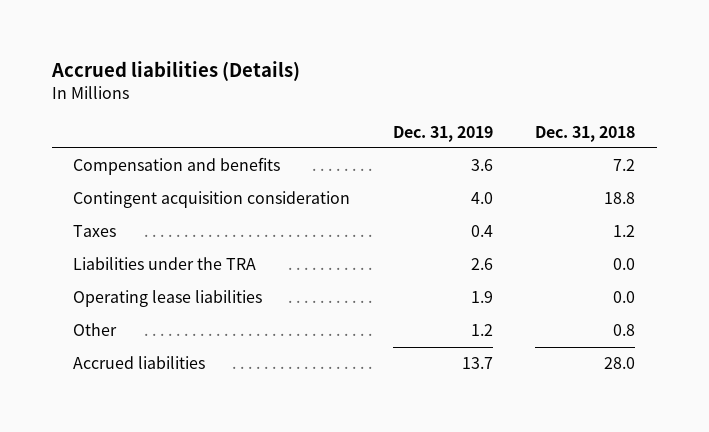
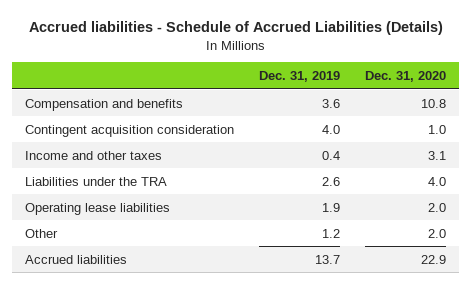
- Accrued liabilities (Details)
+ Accrued liabilities - Schedule of Accrued Liabilities (Details)
- | Dec. 31, 2019 | Dec. 31, 2018
+ | Dec. 31, 2019 | Dec. 31, 2020
- Taxes | 0.4 | 1.2
+ Income and other taxes | 0.4 | 3.1

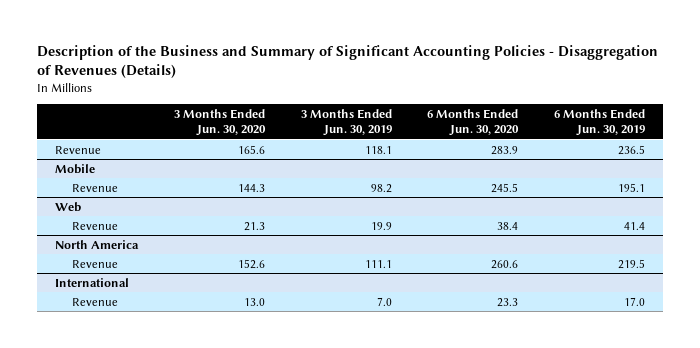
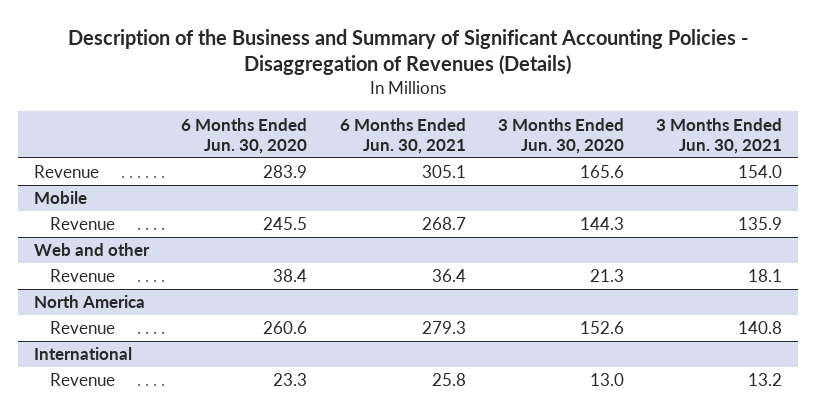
- | 3 Months Ended Jun. 30, 2020 | 3 Months Ended Jun. 30, 2019 | 6 Months Ended Jun. 30, 2020 | 6 Months Ended Jun. 30, 2019
+ | 6 Months Ended Jun. 30, 2020 | 6 Months Ended Jun. 30, 2021 | 3 Months Ended Jun. 30, 2020 | 3 Months Ended Jun. 30, 2021
- Web
+ Web and other

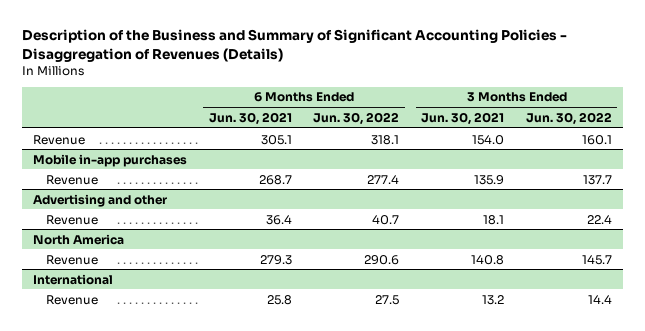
- | 6 Months Ended Jun. 30, 2020 | 6 Months Ended Jun. 30, 2021 | 3 Months Ended Jun. 30, 2020 | 3 Months Ended Jun. 30, 2021
+ | 6 Months Ended Jun. 30, 2021 | 6 Months Ended Jun. 30, 2022 | 3 Months Ended Jun. 30, 2021 | 3 Months Ended Jun. 30, 2022
- Mobile
+ Mobile in-app purchases
- Web and other
+ Advertising and other

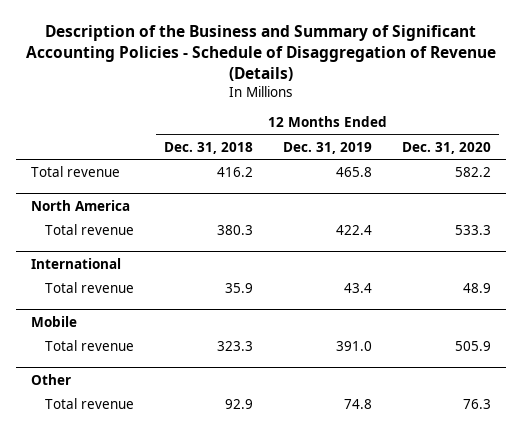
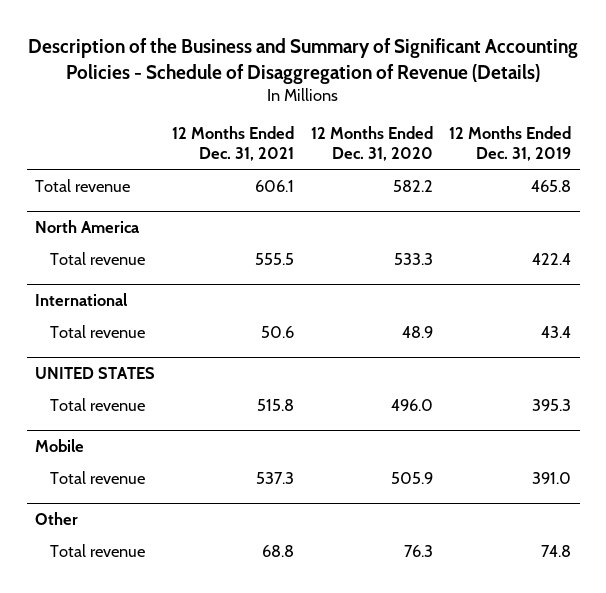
- | 12 Months Ended Dec. 31, 2018 | 12 Months Ended Dec. 31, 2019 | 12 Months Ended Dec. 31, 2020
+ | 12 Months Ended Dec. 31, 2021 | 12 Months Ended Dec. 31, 2020 | 12 Months Ended Dec. 31, 2019
+ UNITED STATES
+ Total revenue | 515.8 | 496.0 | 395.3

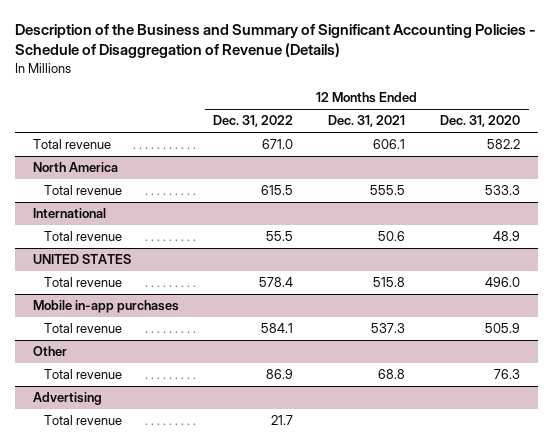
- | 12 Months Ended Dec. 31, 2021 | 12 Months Ended Dec. 31, 2020 | 12 Months Ended Dec. 31, 2019
+ | 12 Months Ended Dec. 31, 2022 | 12 Months Ended Dec. 31, 2021 | 12 Months Ended Dec. 31, 2020
- Mobile
+ Mobile in-app purchases
+ Advertising
+ Total revenue | 21.7 | |

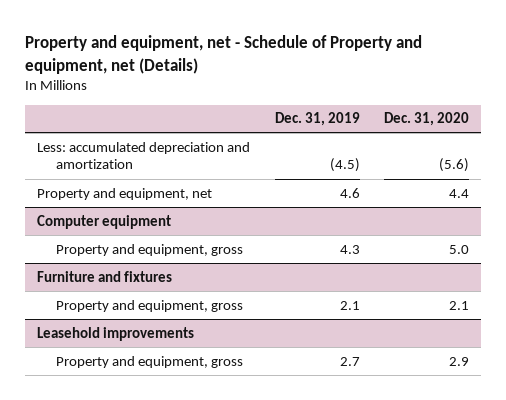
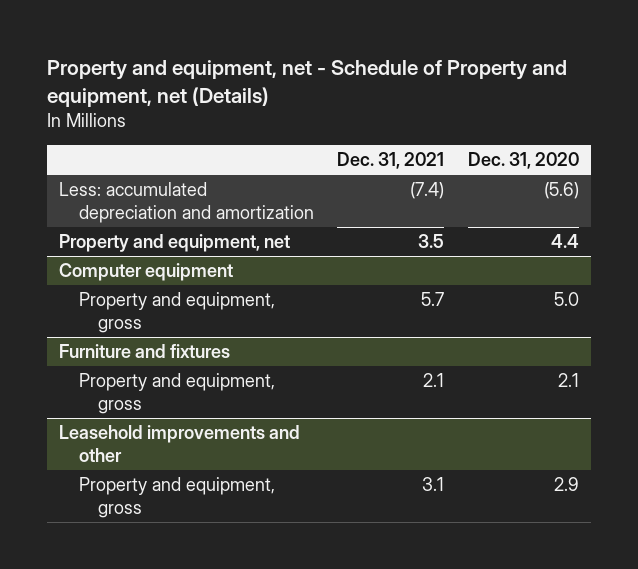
- | Dec. 31, 2019 | Dec. 31, 2020
+ | Dec. 31, 2021 | Dec. 31, 2020
- Leasehold improvements
+ Leasehold improvements and other

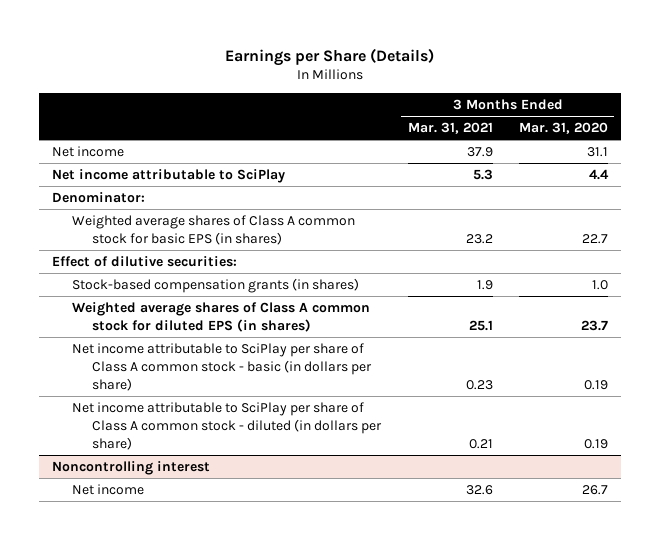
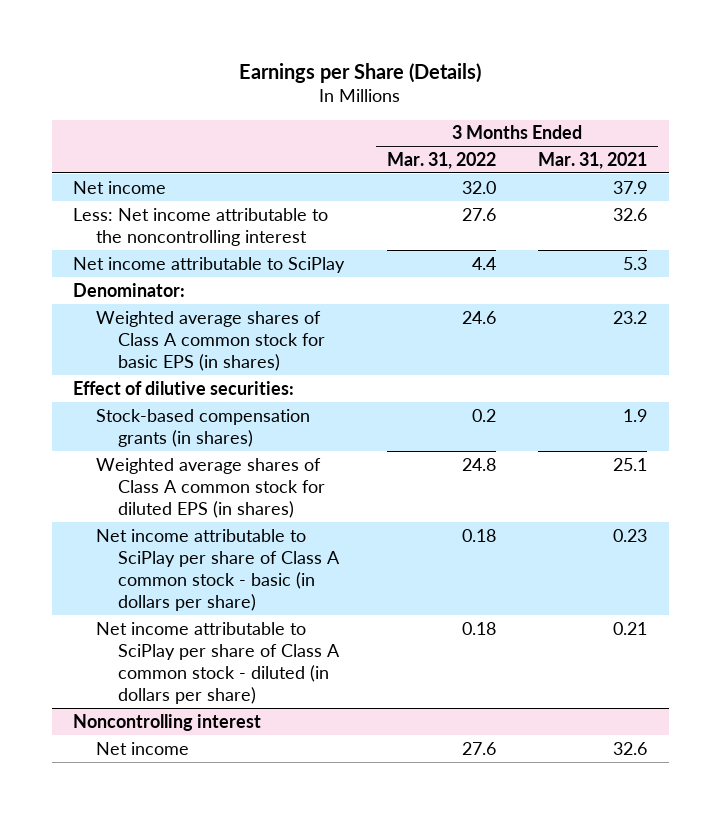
- | 3 Months Ended Mar. 31, 2021 | 3 Months Ended Mar. 31, 2020
+ | 3 Months Ended Mar. 31, 2022 | 3 Months Ended Mar. 31, 2021
+ Less: Net income attributable to the noncontrolling interest | 27.6 | 32.6

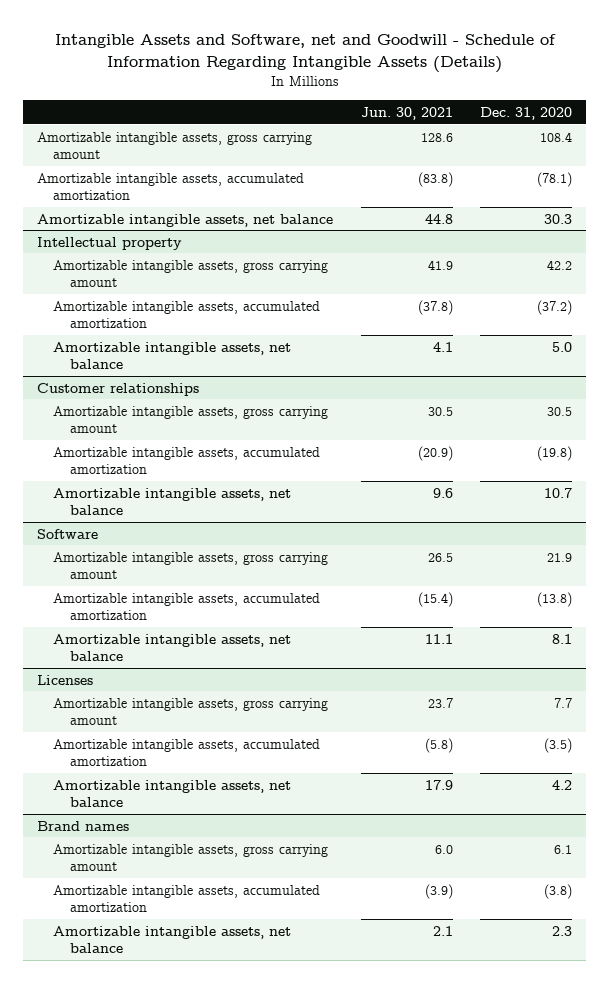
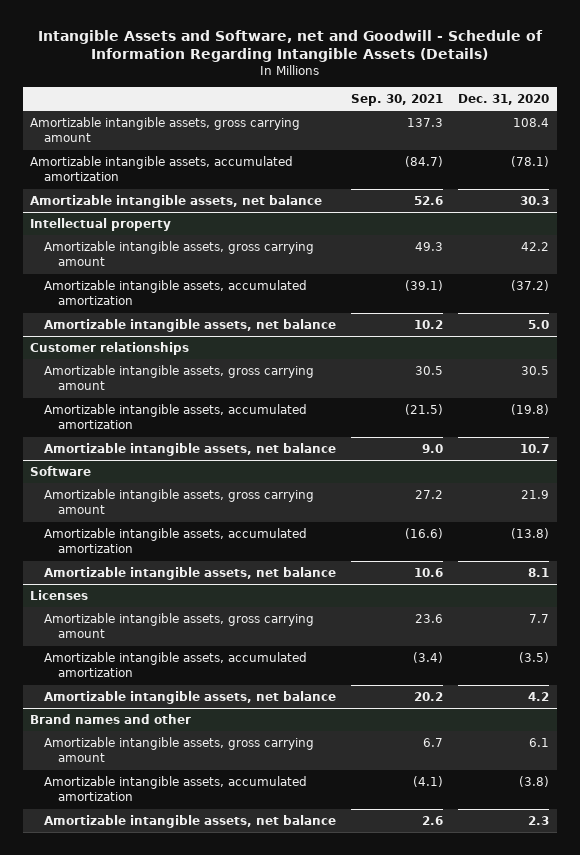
- | Jun. 30, 2021 | Dec. 31, 2020
+ | Sep. 30, 2021 | Dec. 31, 2020
- Brand names
+ Brand names and other

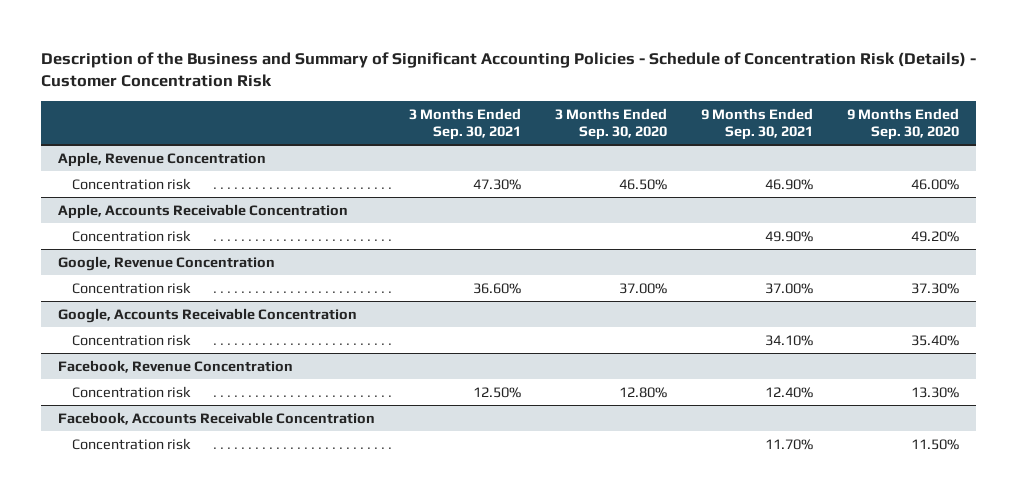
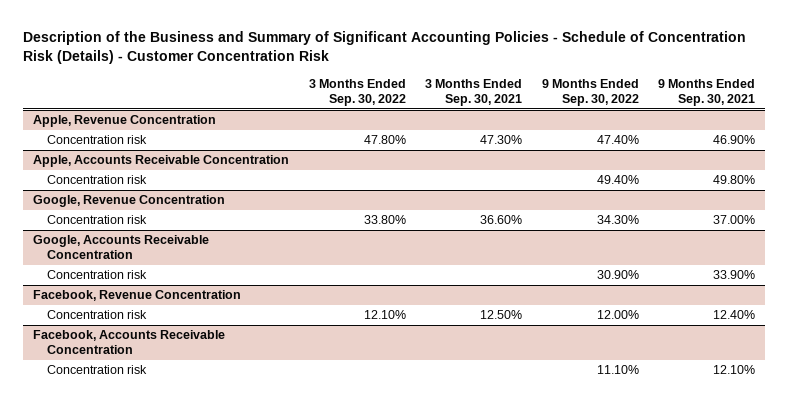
- | 3 Months Ended Sep. 30, 2021 | 3 Months Ended Sep. 30, 2020 | 9 Months Ended Sep. 30, 2021 | 9 Months Ended Sep. 30, 2020
+ | 3 Months Ended Sep. 30, 2022 | 3 Months Ended Sep. 30, 2021 | 9 Months Ended Sep. 30, 2022 | 9 Months Ended Sep. 30, 2021
@ Apple, Accounts Receivable Concentration
- Concentration risk | | | 49.90% | 49.20%
+ Concentration risk | | | 49.40% | 49.80%
@ Google, Accounts Receivable Concentration
- Concentration risk | | | 34.10% | 35.40%
+ Concentration risk | | | 30.90% | 33.90%
@ Facebook, Accounts Receivable Concentration
- Concentration risk | | | 11.70% | 11.50%
+ Concentration risk | | | 11.10% | 12.10%

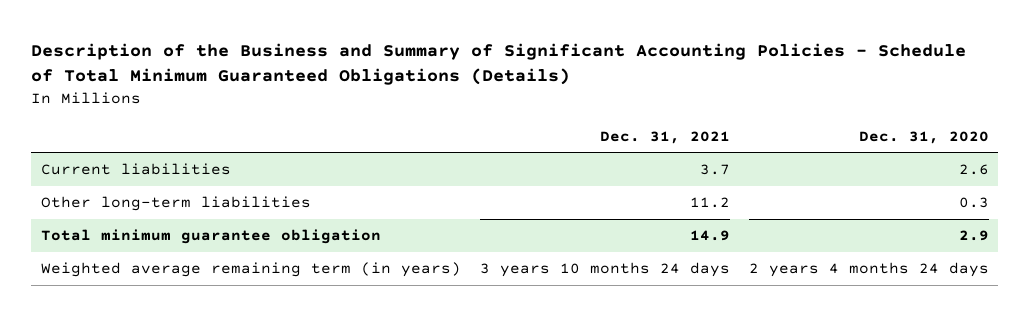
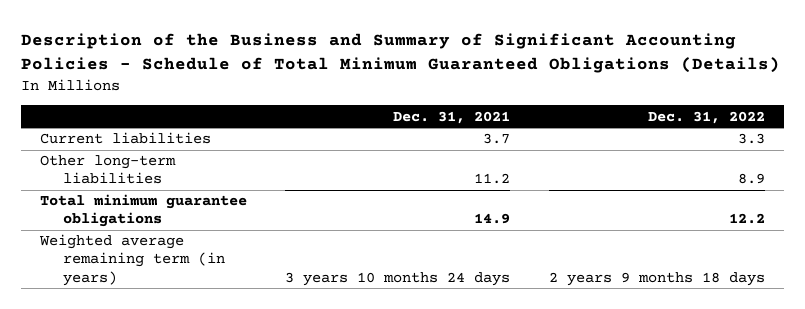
- | Dec. 31, 2021 | Dec. 31, 2020
+ | Dec. 31, 2021 | Dec. 31, 2022
- Total minimum guarantee obligation | 14.9 | 2.9
+ Total minimum guarantee obligations | 14.9 | 12.2

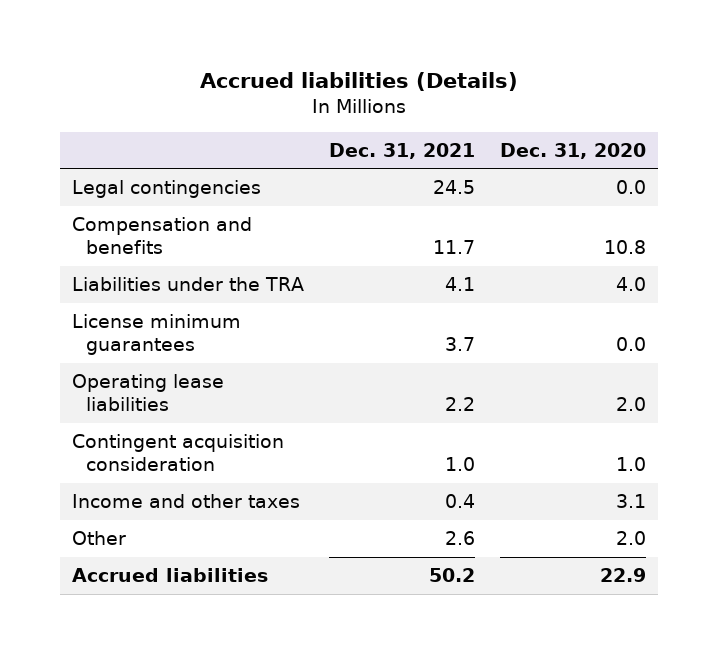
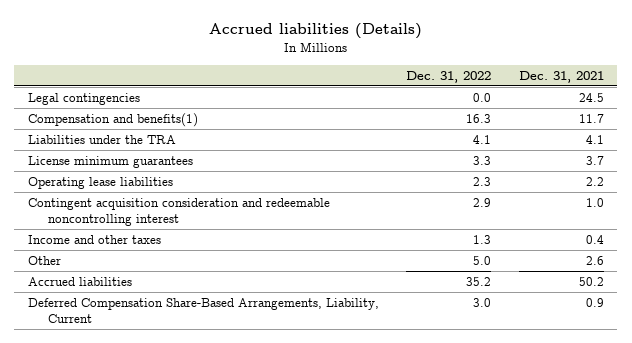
- | Dec. 31, 2021 | Dec. 31, 2020
+ | Dec. 31, 2022 | Dec. 31, 2021
- Compensation and benefits | 11.7 | 10.8
+ Compensation and benefits(1) | 16.3 | 11.7
- Contingent acquisition consideration | 1.0 | 1.0
+ Contingent acquisition consideration and redeemable noncontrolling interest | 2.9 | 1.0
+ Deferred Compensation Share-Based Arrangements, Liability, Current | 3.0 | 0.9

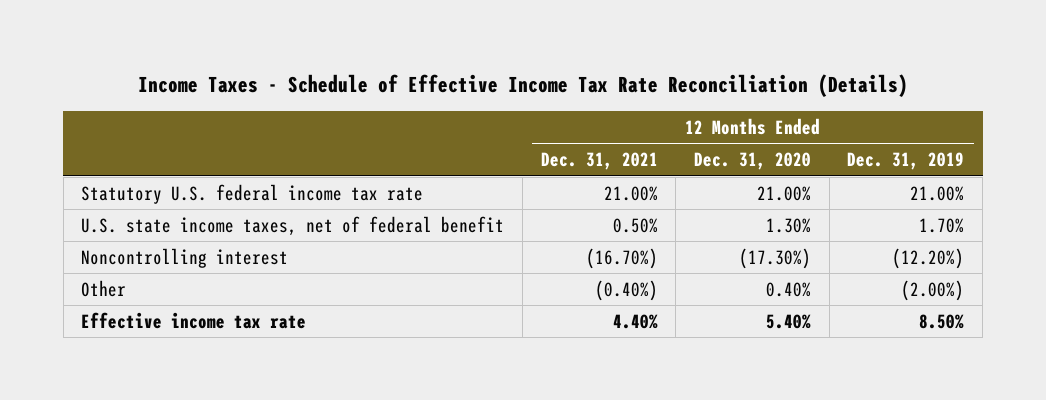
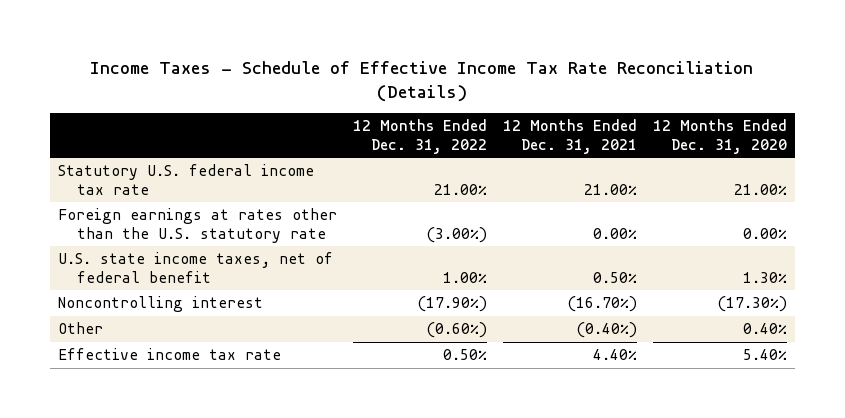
- | 12 Months Ended Dec. 31, 2021 | 12 Months Ended Dec. 31, 2020 | 12 Months Ended Dec. 31, 2019
+ | 12 Months Ended Dec. 31, 2022 | 12 Months Ended Dec. 31, 2021 | 12 Months Ended Dec. 31, 2020
+ Foreign earnings at rates other than the U.S. statutory rate | (3.00%) | 0.00% | 0.00%

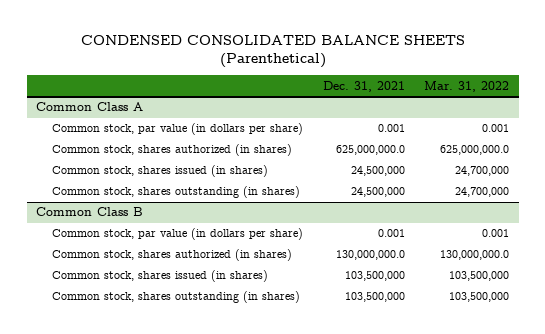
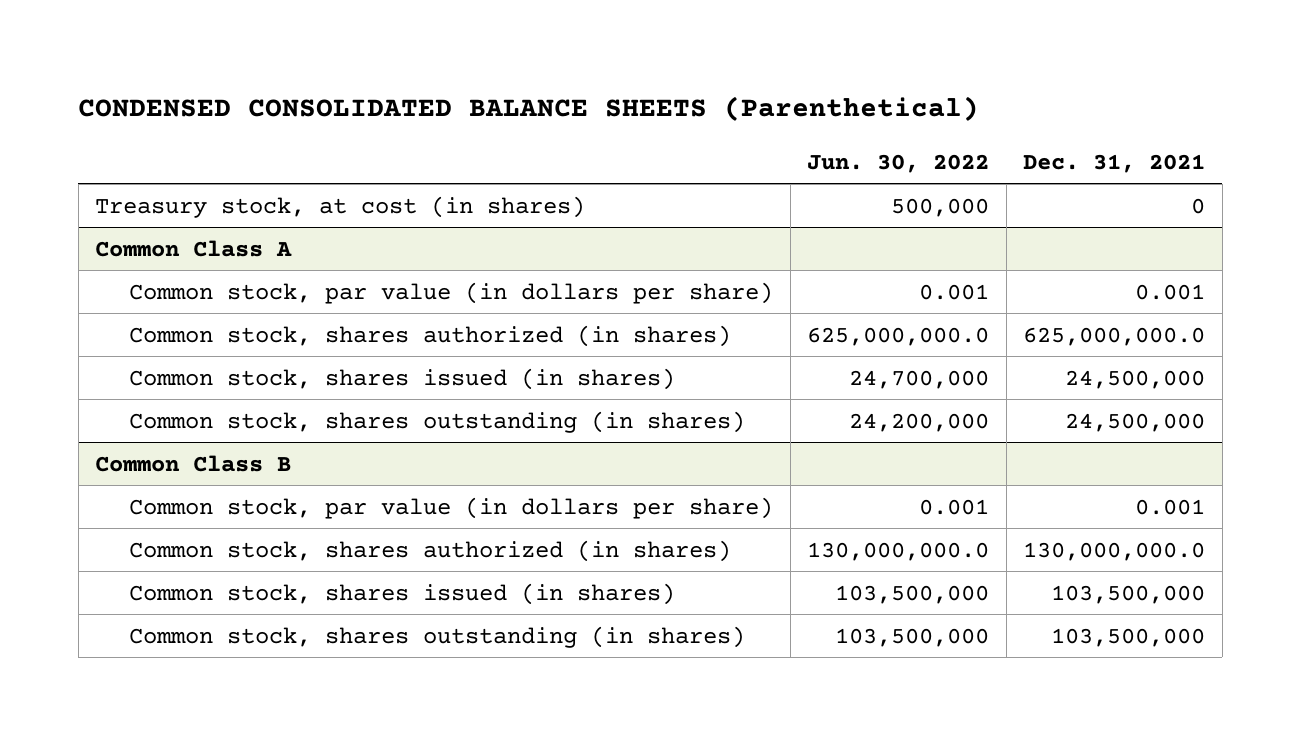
- | Dec. 31, 2021 | Mar. 31, 2022
+ | Jun. 30, 2022 | Dec. 31, 2021
+ Treasury stock, at cost (in shares) | 500,000 | 0

